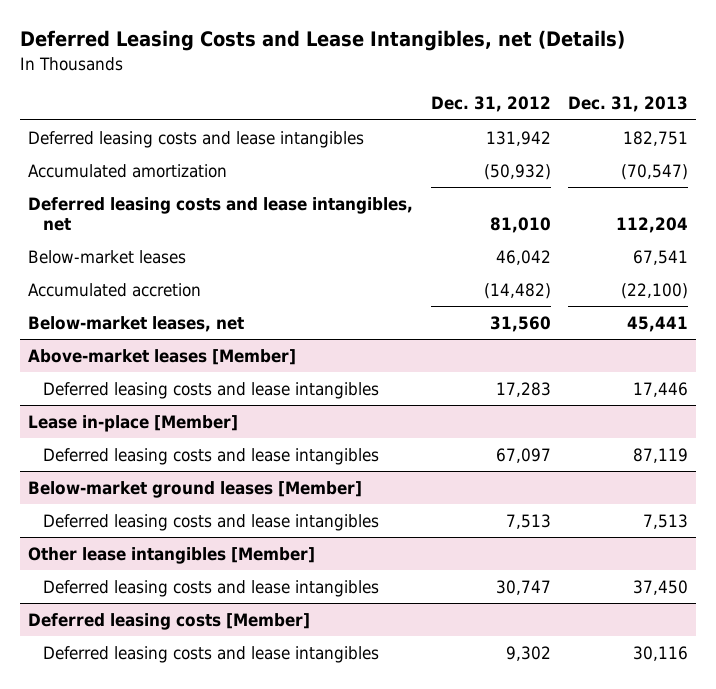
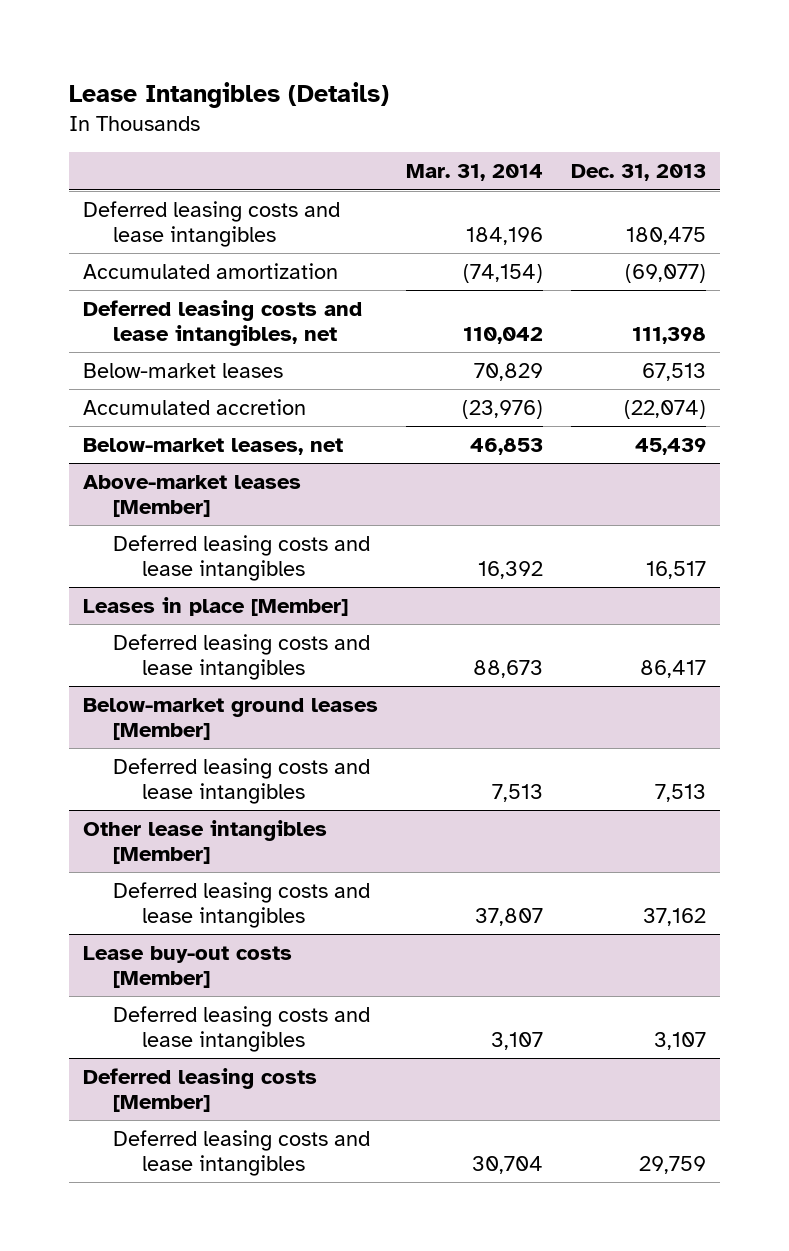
- Deferred Leasing Costs and Lease Intangibles, net (Details)
+ Lease Intangibles (Details)
- | Dec. 31, 2012 | Dec. 31, 2013
+ | Mar. 31, 2014 | Dec. 31, 2013
- Deferred leasing costs and lease intangibles | 131,942 | 182,751
- Accumulated amortization | (50,932) | (70,547)
- Deferred leasing costs and lease intangibles, net | 81,010 | 112,204
- Below-market leases | 46,042 | 67,541
- Accumulated accretion | (14,482) | (22,100)
- Below-market leases, net | 31,560 | 45,441
+ Deferred leasing costs and lease intangibles | 184,196 | 180,475
+ Accumulated amortization | (74,154) | (69,077)
+ Deferred leasing costs and lease intangibles, net | 110,042 | 111,398
+ Below-market leases | 70,829 | 67,513
+ Accumulated accretion | (23,976) | (22,074)
+ Below-market leases, net | 46,853 | 45,439
@ Above-market leases [Member]
- Deferred leasing costs and lease intangibles | 17,283 | 17,446
- Lease in-place [Member]
- Deferred leasing costs and lease intangibles | 67,097 | 87,119
@ Above-market leases [Member]
+ Deferred leasing costs and lease intangibles | 16,392 | 16,517
+ Leases in place [Member]
+ Deferred leasing costs and lease intangibles | 88,673 | 86,417
@ Other lease intangibles [Member]
- Deferred leasing costs and lease intangibles | 30,747 | 37,450
+ Deferred leasing costs and lease intangibles | 37,807 | 37,162
+ Lease buy-out costs [Member]
+ Deferred leasing costs and lease intangibles | 3,107 | 3,107
@ Deferred leasing costs [Member]
- Deferred leasing costs and lease intangibles | 9,302 | 30,116
+ Deferred leasing costs and lease intangibles | 30,704 | 29,759

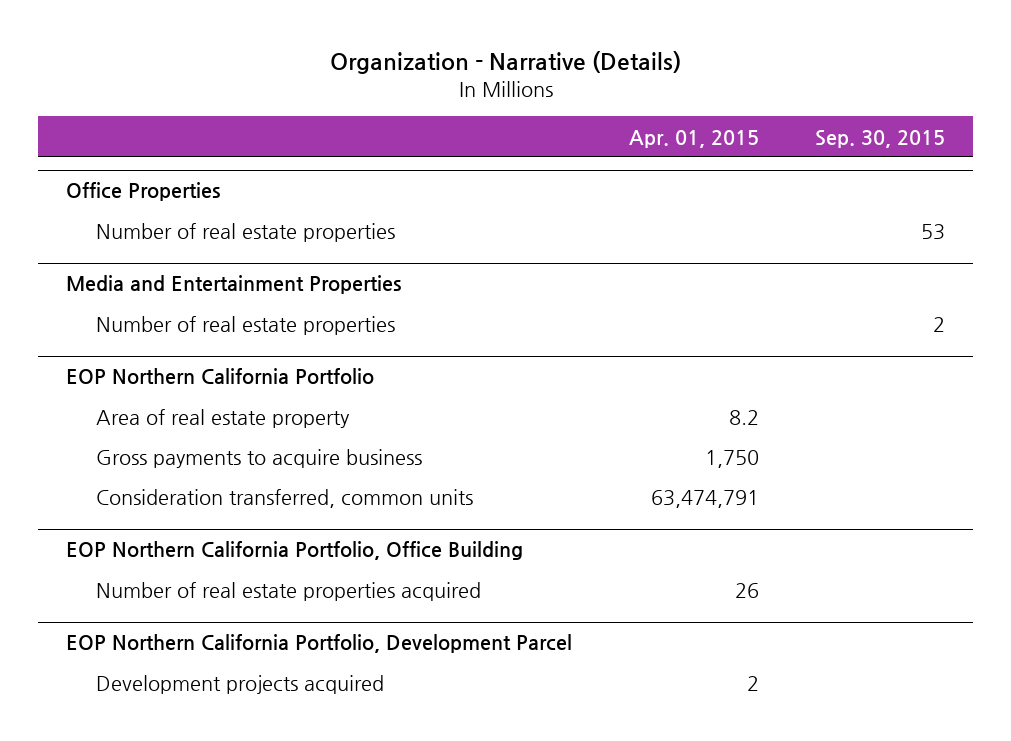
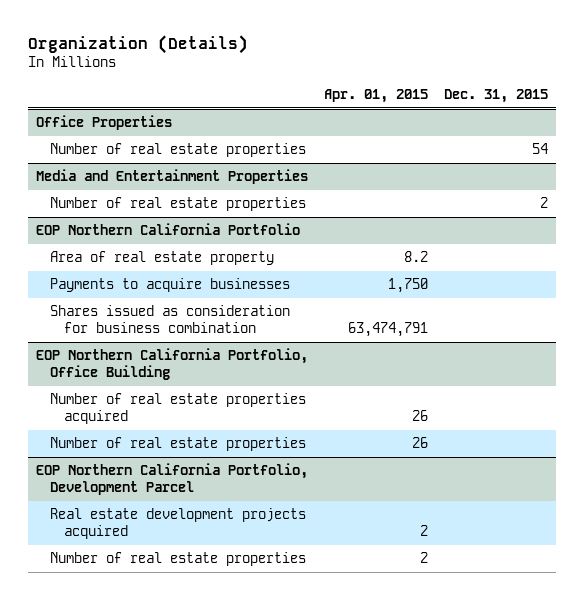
- Organization - Narrative (Details)
+ Organization (Details)
- | Apr. 01, 2015 | Sep. 30, 2015
+ | Apr. 01, 2015 | Dec. 31, 2015
@ EOP Northern California Portfolio
- Gross payments to acquire business | 1,750 |
- Consideration transferred, common units | 63,474,791 |
+ Payments to acquire businesses | 1,750 |
+ Shares issued as consideration for business combination | 63,474,791 |
@ EOP Northern California Portfolio, Office Building
+ Number of real estate properties | 26 |
@ EOP Northern California Portfolio, Development Parcel
- Development projects acquired | 2 |
+ Real estate development projects acquired | 2 |
+ Number of real estate properties | 2 |

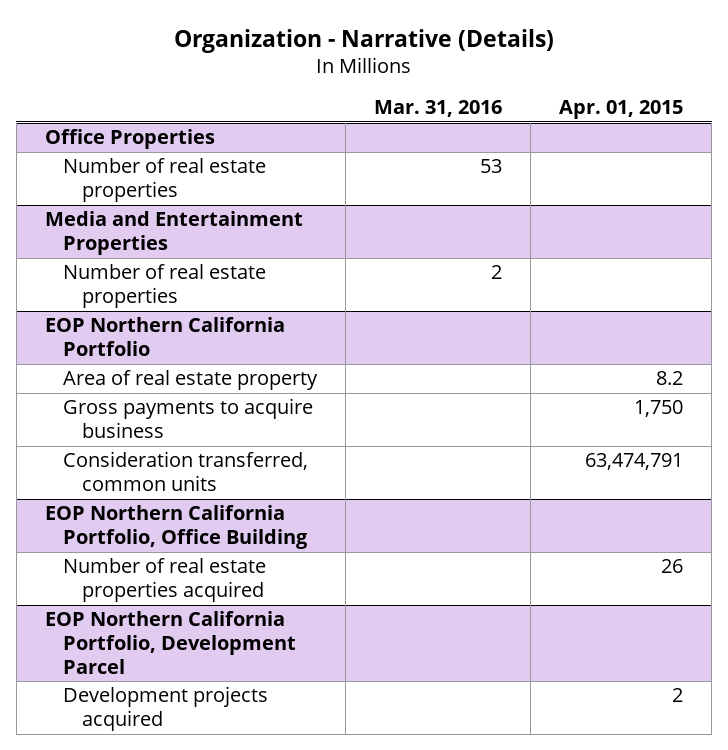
- Organization (Details)
+ Organization - Narrative (Details)
- | Apr. 01, 2015 | Dec. 31, 2015
+ | Mar. 31, 2016 | Apr. 01, 2015
@ EOP Northern California Portfolio
- Payments to acquire businesses | 1,750 |
- Shares issued as consideration for business combination | 63,474,791 |
+ Gross payments to acquire business | | 1,750
+ Consideration transferred, common units | | 63,474,791
@ EOP Northern California Portfolio, Office Building
- Number of real estate properties | 26 |
@ EOP Northern California Portfolio, Development Parcel
- Real estate development projects acquired | 2 |
- Number of real estate properties | 2 |
+ Development projects acquired | | 2

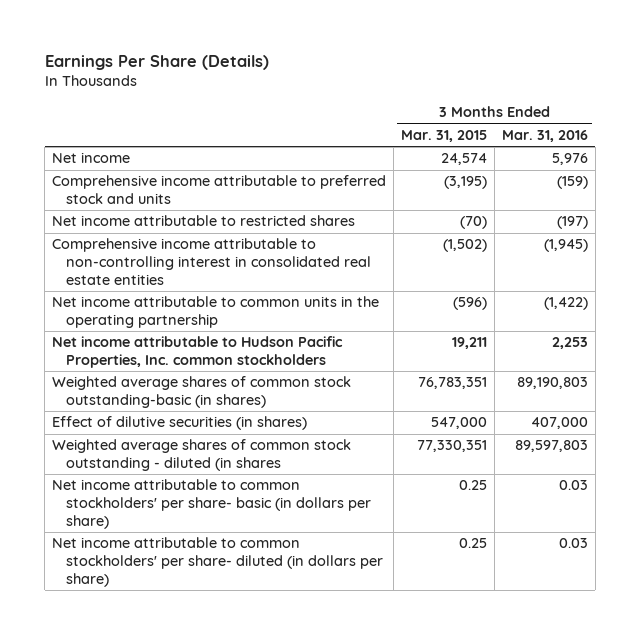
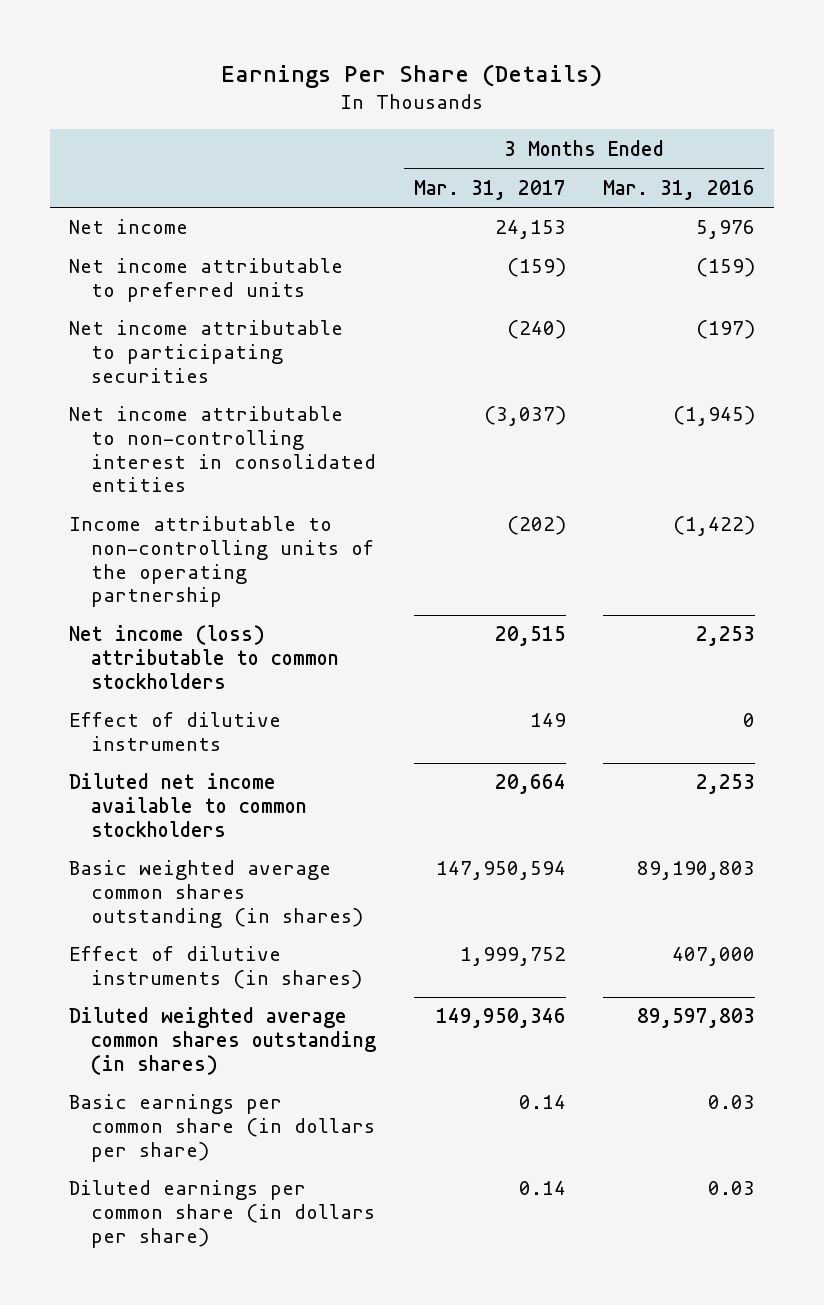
- | 3 Months Ended Mar. 31, 2015 | 3 Months Ended Mar. 31, 2016
+ | 3 Months Ended Mar. 31, 2017 | 3 Months Ended Mar. 31, 2016
- Comprehensive income attributable to preferred stock and units | (3,195) | (159)
- Net income attributable to restricted shares | (70) | (197)
- Comprehensive income attributable to non-controlling interest in consolidated real estate entities | (1,502) | (1,945)
- Net income attributable to common units in the operating partnership | (596) | (1,422)
- Net income attributable to Hudson Pacific Properties, Inc. common stockholders | 19,211 | 2,253
- Weighted average shares of common stock outstanding-basic (in shares) | 76,783,351 | 89,190,803
- Effect of dilutive securities (in shares) | 547,000 | 407,000
- Weighted average shares of common stock outstanding - diluted (in shares | 77,330,351 | 89,597,803
- Net income attributable to common stockholders' per share- basic (in dollars per share) | 0.25 | 0.03
- Net income attributable to common stockholders' per share- diluted (in dollars per share) | 0.25 | 0.03
+ Net income attributable to preferred units | (159) | (159)
+ Net income attributable to participating securities | (240) | (197)
+ Net income attributable to non-controlling interest in consolidated entities | (3,037) | (1,945)
+ Income attributable to non-controlling units of the operating partnership | (202) | (1,422)
+ Net income (loss) attributable to common stockholders | 20,515 | 2,253
+ Effect of dilutive instruments | 149 | 0
+ Diluted net income available to common stockholders | 20,664 | 2,253
+ Basic weighted average common shares outstanding (in shares) | 147,950,594 | 89,190,803
+ Effect of dilutive instruments (in shares) | 1,999,752 | 407,000
+ Diluted weighted average common shares outstanding (in shares) | 149,950,346 | 89,597,803
+ Basic earnings per common share (in dollars per share) | 0.14 | 0.03
+ Diluted earnings per common share (in dollars per share) | 0.14 | 0.03

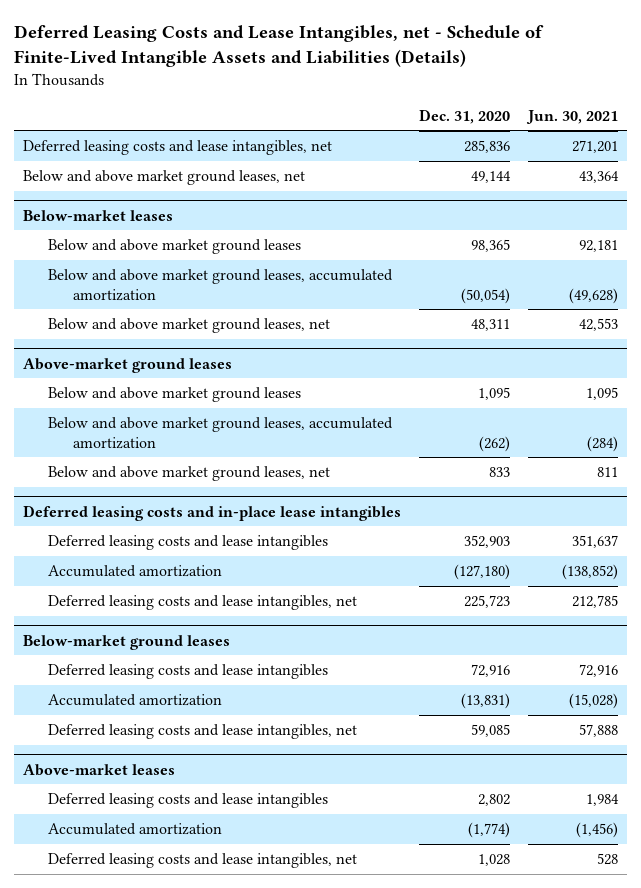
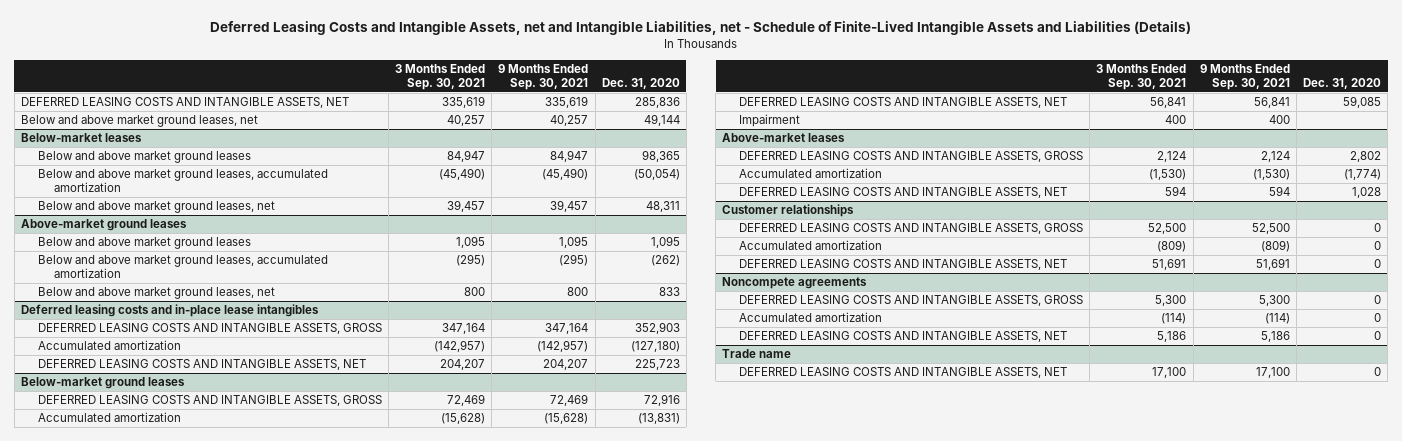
- Deferred Leasing Costs and Lease Intangibles, net - Schedule of Finite-Lived Intangible Assets and Liabilities (Details)
+ Deferred Leasing Costs and Intangible Assets, net and Intangible Liabilities, net - Schedule of Finite-Lived Intangible Assets and Liabilities (Details)
- | Dec. 31, 2020 | Jun. 30, 2021
+ | 3 Months Ended Sep. 30, 2021 | 9 Months Ended Sep. 30, 2021 | Dec. 31, 2020
- Deferred leasing costs and lease intangibles, net | 285,836 | 271,201
+ DEFERRED LEASING COSTS AND INTANGIBLE ASSETS, NET | 335,619 | 335,619 | 285,836
@ Deferred leasing costs and in-place lease intangibles
- Deferred leasing costs and lease intangibles | 352,903 | 351,637
+ DEFERRED LEASING COSTS AND INTANGIBLE ASSETS, GROSS | 347,164 | 347,164 | 352,903
- Deferred leasing costs and lease intangibles, net | 225,723 | 212,785
+ DEFERRED LEASING COSTS AND INTANGIBLE ASSETS, NET | 204,207 | 204,207 | 225,723
@ Below-market ground leases
- Deferred leasing costs and lease intangibles | 72,916 | 72,916
+ DEFERRED LEASING COSTS AND INTANGIBLE ASSETS, GROSS | 72,469 | 72,469 | 72,916
- Deferred leasing costs and lease intangibles, net | 59,085 | 57,888
+ DEFERRED LEASING COSTS AND INTANGIBLE ASSETS, NET | 56,841 | 56,841 | 59,085
+ Impairment | 400 | 400 |
@ Above-market leases
- Deferred leasing costs and lease intangibles | 2,802 | 1,984
+ DEFERRED LEASING COSTS AND INTANGIBLE ASSETS, GROSS | 2,124 | 2,124 | 2,802
- Deferred leasing costs and lease intangibles, net | 1,028 | 528
+ DEFERRED LEASING COSTS AND INTANGIBLE ASSETS, NET | 594 | 594 | 1,028
+ Customer relationships
+ DEFERRED LEASING COSTS AND INTANGIBLE ASSETS, GROSS | 52,500 | 52,500 | 0
+ Accumulated amortization | (809) | (809) | 0
+ DEFERRED LEASING COSTS AND INTANGIBLE ASSETS, NET | 51,691 | 51,691 | 0
+ Noncompete agreements
+ DEFERRED LEASING COSTS AND INTANGIBLE ASSETS, GROSS | 5,300 | 5,300 | 0
+ Accumulated amortization | (114) | (114) | 0
+ DEFERRED LEASING COSTS AND INTANGIBLE ASSETS, NET | 5,186 | 5,186 | 0
+ Trade name
+ DEFERRED LEASING COSTS AND INTANGIBLE ASSETS, NET | 17,100 | 17,100 | 0

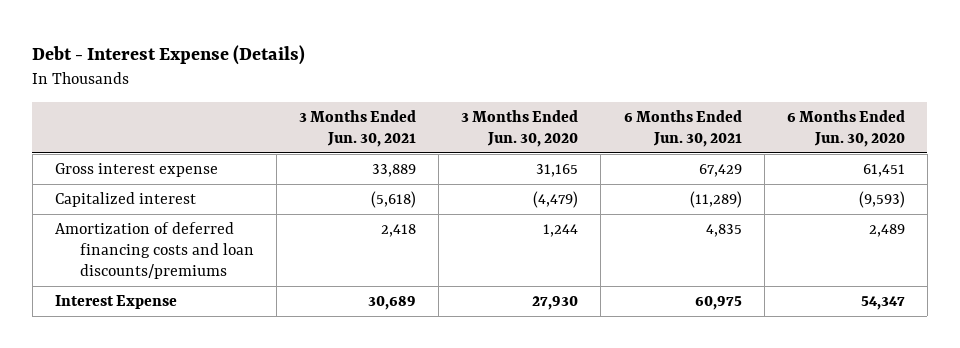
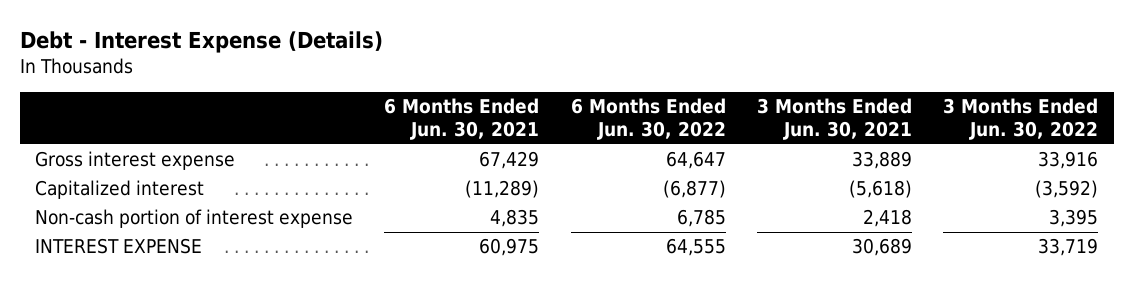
- | 3 Months Ended Jun. 30, 2021 | 3 Months Ended Jun. 30, 2020 | 6 Months Ended Jun. 30, 2021 | 6 Months Ended Jun. 30, 2020
+ | 6 Months Ended Jun. 30, 2021 | 6 Months Ended Jun. 30, 2022 | 3 Months Ended Jun. 30, 2021 | 3 Months Ended Jun. 30, 2022
- Amortization of deferred financing costs and loan discounts/premiums | 2,418 | 1,244 | 4,835 | 2,489
- Interest Expense | 30,689 | 27,930 | 60,975 | 54,347
+ Non-cash portion of interest expense | 4,835 | 6,785 | 2,418 | 3,395
+ INTEREST EXPENSE | 60,975 | 64,555 | 30,689 | 33,719

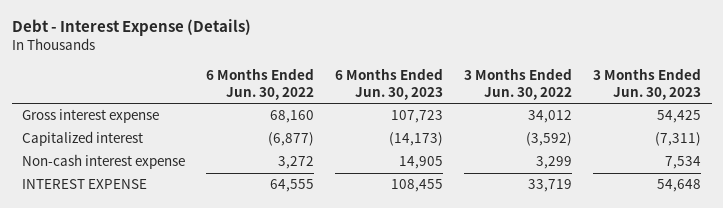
- | 6 Months Ended Jun. 30, 2021 | 6 Months Ended Jun. 30, 2022 | 3 Months Ended Jun. 30, 2021 | 3 Months Ended Jun. 30, 2022
+ | 6 Months Ended Jun. 30, 2022 | 6 Months Ended Jun. 30, 2023 | 3 Months Ended Jun. 30, 2022 | 3 Months Ended Jun. 30, 2023
- Gross interest expense | 67,429 | 64,647 | 33,889 | 33,916
+ Gross interest expense | 68,160 | 107,723 | 34,012 | 54,425
- Non-cash portion of interest expense | 4,835 | 6,785 | 2,418 | 3,395
+ Non-cash interest expense | 3,272 | 14,905 | 3,299 | 7,534

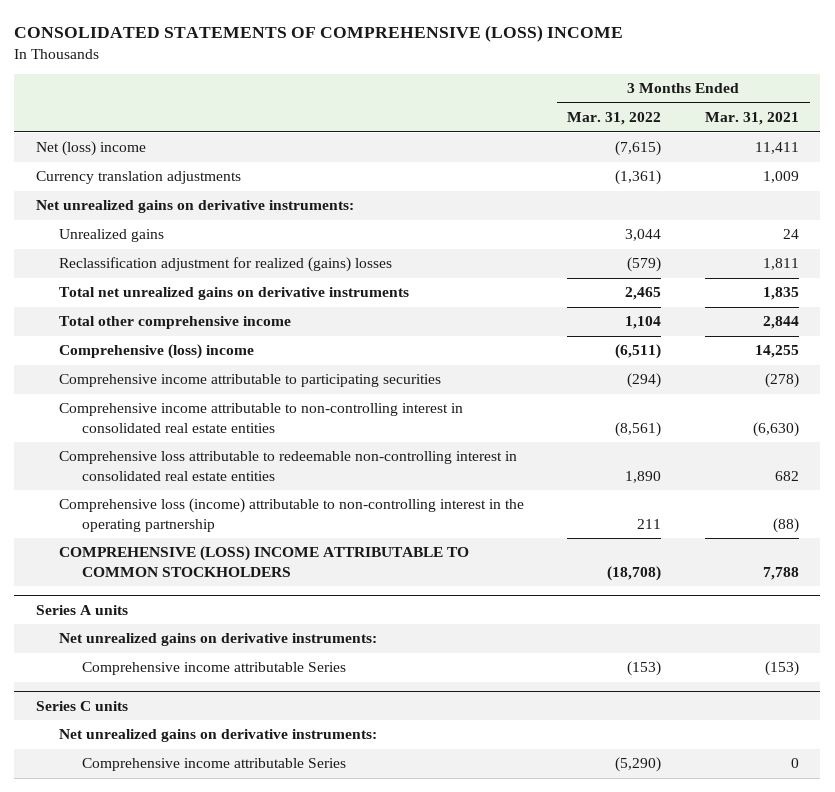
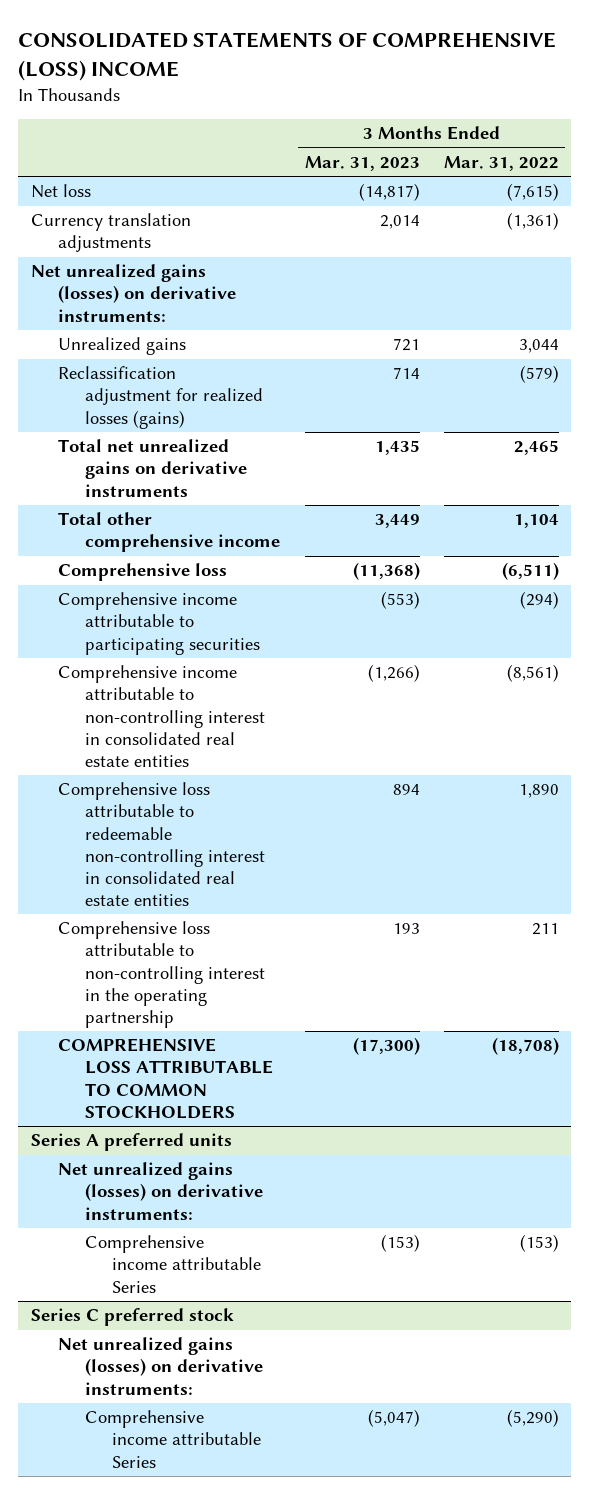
- | 3 Months Ended Mar. 31, 2022 | 3 Months Ended Mar. 31, 2021
+ | 3 Months Ended Mar. 31, 2023 | 3 Months Ended Mar. 31, 2022
- Net (loss) income | (7,615) | 11,411
+ Net loss | (14,817) | (7,615)
- Net unrealized gains on derivative instruments:
+ Net unrealized gains (losses) on derivative instruments:
- Reclassification adjustment for realized (gains) losses | (579) | 1,811
+ Reclassification adjustment for realized losses (gains) | 714 | (579)
- Comprehensive (loss) income | (6,511) | 14,255
+ Comprehensive loss | (11,368) | (6,511)
- Comprehensive loss (income) attributable to non-controlling interest in the operating partnership | 211 | (88)
- COMPREHENSIVE (LOSS) INCOME ATTRIBUTABLE TO COMMON STOCKHOLDERS | (18,708) | 7,788
- Series A units
- Net unrealized gains on derivative instruments:
+ Comprehensive loss attributable to non-controlling interest in the operating partnership | 193 | 211
+ COMPREHENSIVE LOSS ATTRIBUTABLE TO COMMON STOCKHOLDERS | (17,300) | (18,708)
+ Series A preferred units
+ Net unrealized gains (losses) on derivative instruments:
- Series C units
- Net unrealized gains on derivative instruments:
+ Series C preferred stock
+ Net unrealized gains (losses) on derivative instruments:

